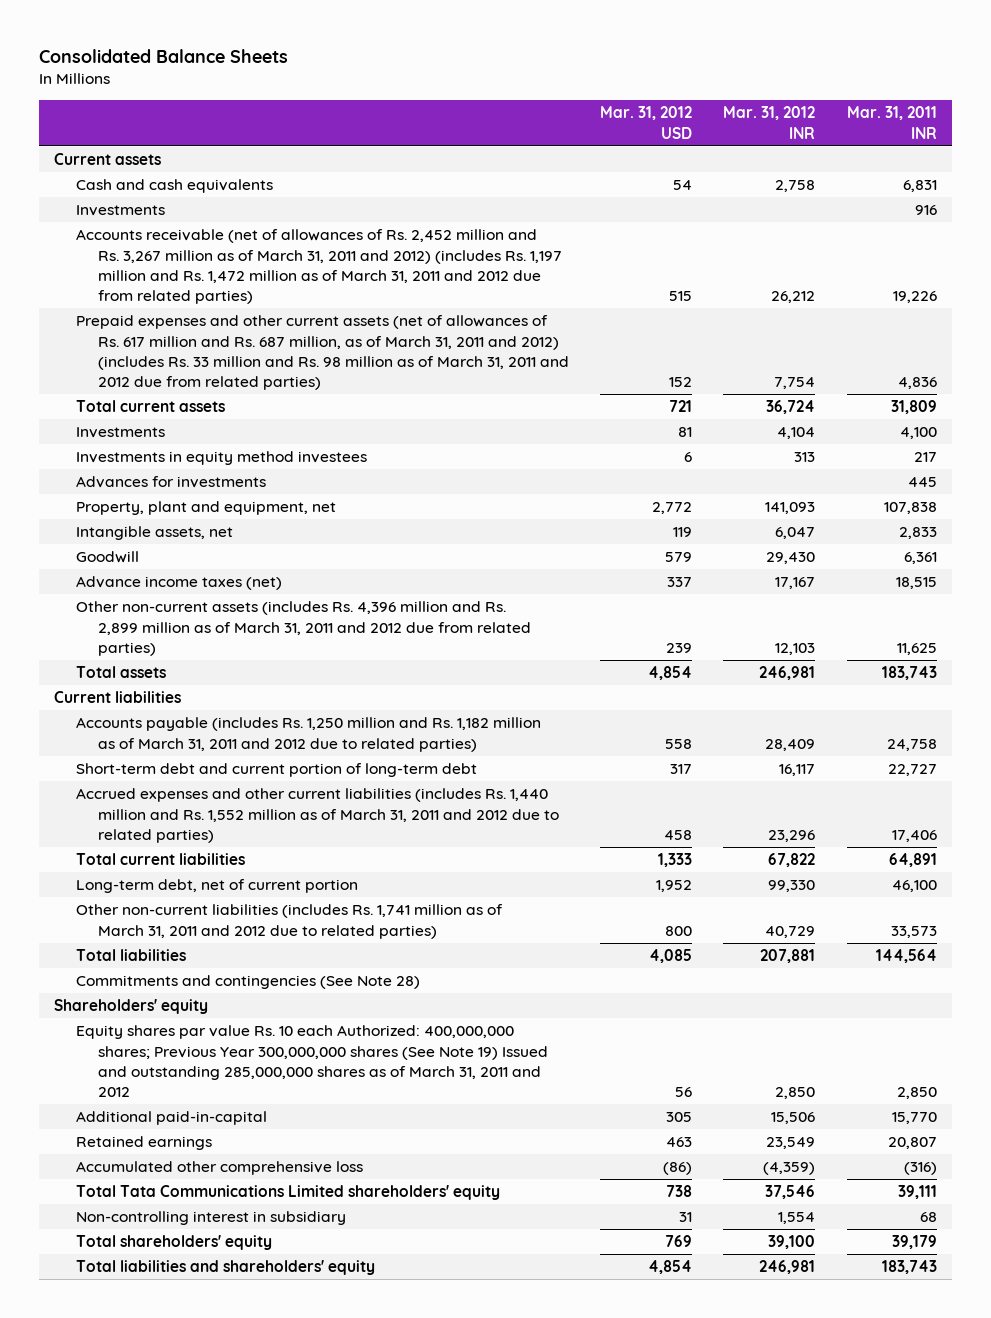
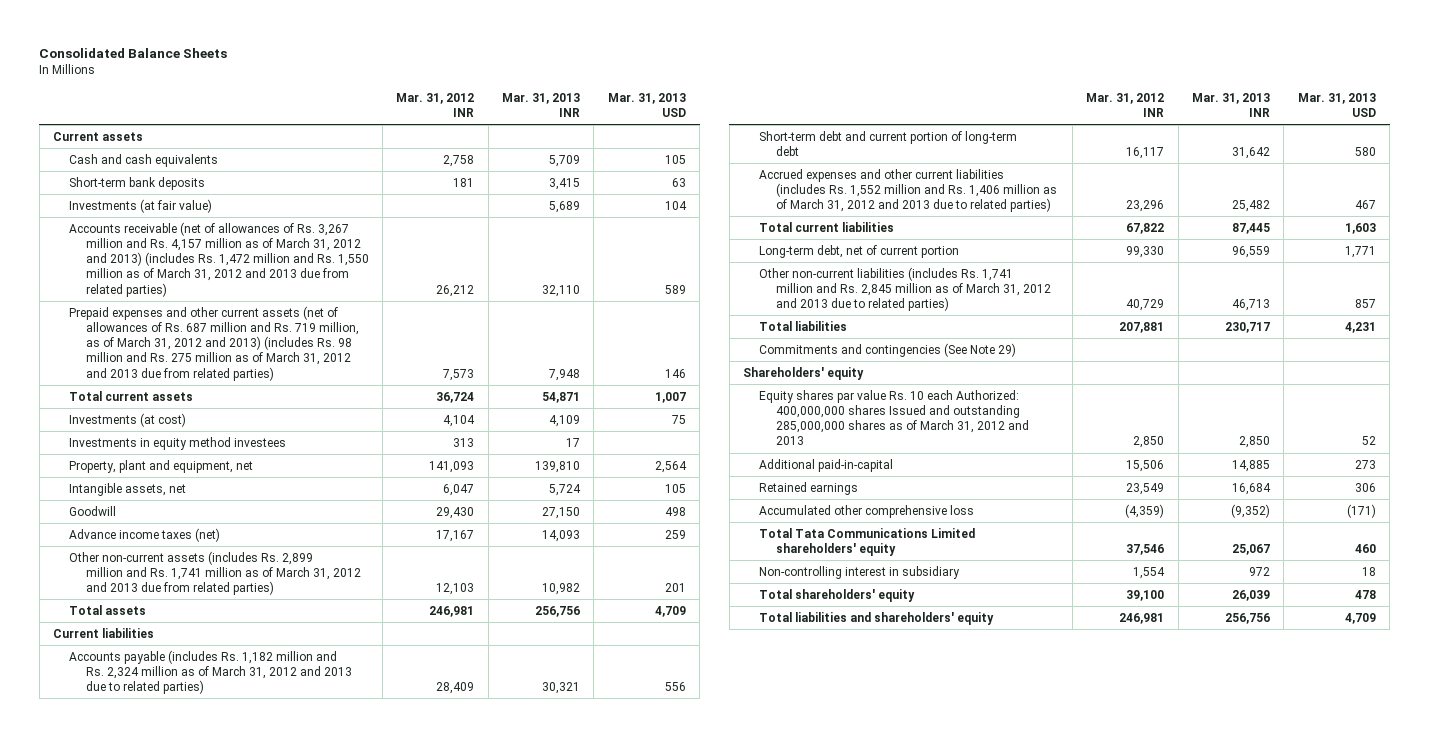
- | Mar. 31, 2012 USD | Mar. 31, 2012 INR | Mar. 31, 2011 INR
+ | Mar. 31, 2012 INR | Mar. 31, 2013 INR | Mar. 31, 2013 USD
- Investments | | | 916
- Accounts receivable (net of allowances of Rs. 2,452 million and Rs. 3,267 million as of March 31, 2011 and 2012) (includes Rs. 1,197 million and Rs. 1,472 million as of March 31, 2011 and 2012 due from related parties) | 515 | 26,212 | 19,226
- Prepaid expenses and other current assets (net of allowances of Rs. 617 million and Rs. 687 million, as of March 31, 2011 and 2012) (includes Rs. 33 million and Rs. 98 million as of March 31, 2011 and 2012 due from related parties) | 152 | 7,754 | 4,836
+ Short-term bank deposits | 181 | 3,415 | 63
+ Investments (at fair value) | | 5,689 | 104
+ Accounts receivable (net of allowances of Rs. 3,267 million and Rs. 4,157 million as of March 31, 2012 and 2013) (includes Rs. 1,472 million and Rs. 1,550 million as of March 31, 2012 and 2013 due from related parties) | 26,212 | 32,110 | 589
+ Prepaid expenses and other current assets (net of allowances of Rs. 687 million and Rs. 719 million, as of March 31, 2012 and 2013) (includes Rs. 98 million and Rs. 275 million as of March 31, 2012 and 2013 due from related parties) | 7,573 | 7,948 | 146
- Investments | 81 | 4,104 | 4,100
+ Investments (at cost) | 4,104 | 4,109 | 75
- Advances for investments | | | 445
- Other non-current assets (includes Rs. 4,396 million and Rs. 2,899 million as of March 31, 2011 and 2012 due from related parties) | 239 | 12,103 | 11,625
+ Other non-current assets (includes Rs. 2,899 million and Rs. 1,741 million as of March 31, 2012 and 2013 due from related parties) | 12,103 | 10,982 | 201
- Accounts payable (includes Rs. 1,250 million and Rs. 1,182 million as of March 31, 2011 and 2012 due to related parties) | 558 | 28,409 | 24,758
+ Accounts payable (includes Rs. 1,182 million and Rs. 2,324 million as of March 31, 2012 and 2013 due to related parties) | 28,409 | 30,321 | 556
- Accrued expenses and other current liabilities (includes Rs. 1,440 million and Rs. 1,552 million as of March 31, 2011 and 2012 due to related parties) | 458 | 23,296 | 17,406
+ Accrued expenses and other current liabilities (includes Rs. 1,552 million and Rs. 1,406 million as of March 31, 2012 and 2013 due to related parties) | 23,296 | 25,482 | 467
- Other non-current liabilities (includes Rs. 1,741 million as of March 31, 2011 and 2012 due to related parties) | 800 | 40,729 | 33,573
+ Other non-current liabilities (includes Rs. 1,741 million and Rs. 2,845 million as of March 31, 2012 and 2013 due to related parties) | 40,729 | 46,713 | 857
- Commitments and contingencies (See Note 28)
+ Commitments and contingencies (See Note 29)
- Equity shares par value Rs. 10 each Authorized: 400,000,000 shares; Previous Year 300,000,000 shares (See Note 19) Issued and outstanding 285,000,000 shares as of March 31, 2011 and 2012 | 56 | 2,850 | 2,850
+ Equity shares par value Rs. 10 each Authorized: 400,000,000 shares Issued and outstanding 285,000,000 shares as of March 31, 2012 and 2013 | 2,850 | 2,850 | 52

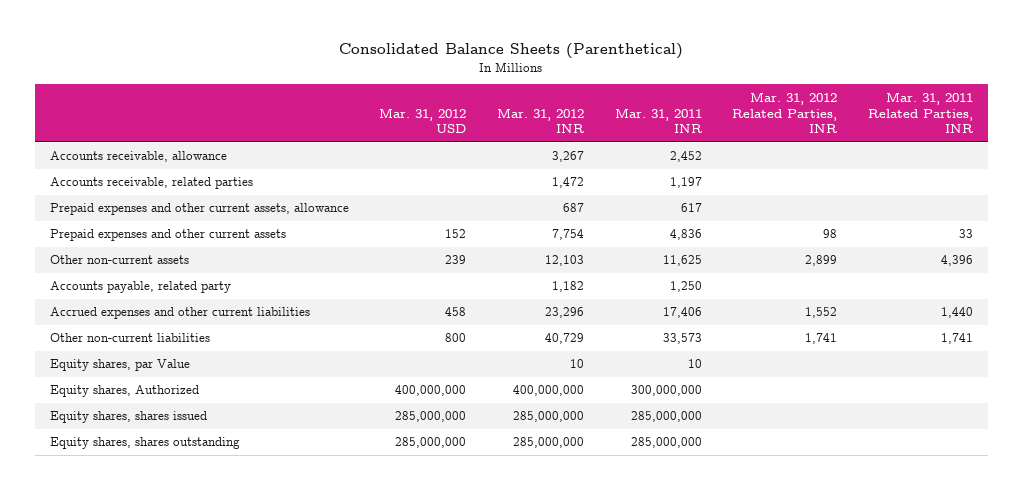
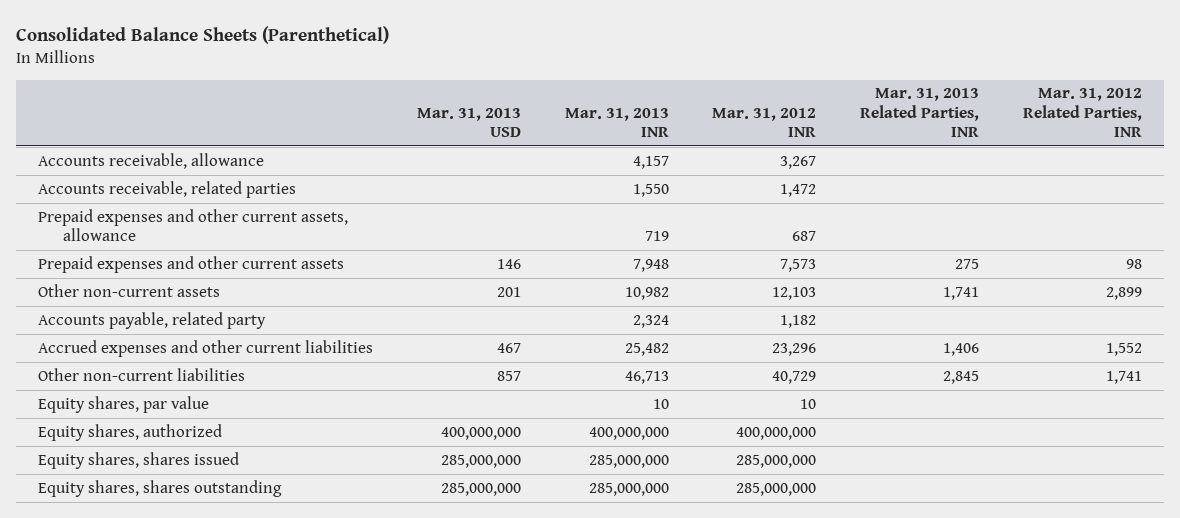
- | Mar. 31, 2012 USD | Mar. 31, 2012 INR | Mar. 31, 2011 INR | Mar. 31, 2012 Related Parties, INR | Mar. 31, 2011 Related Parties, INR
+ | Mar. 31, 2013 USD | Mar. 31, 2013 INR | Mar. 31, 2012 INR | Mar. 31, 2013 Related Parties, INR | Mar. 31, 2012 Related Parties, INR
- Prepaid expenses and other current assets | 152 | 7,754 | 4,836 | 98 | 33
+ Prepaid expenses and other current assets | 146 | 7,948 | 7,573 | 275 | 98
- Equity shares, par Value | | 10 | 10 | |
- Equity shares, Authorized | 400,000,000 | 400,000,000 | 300,000,000 | |
+ Equity shares, par value | | 10 | 10 | |
+ Equity shares, authorized | 400,000,000 | 400,000,000 | 400,000,000 | |

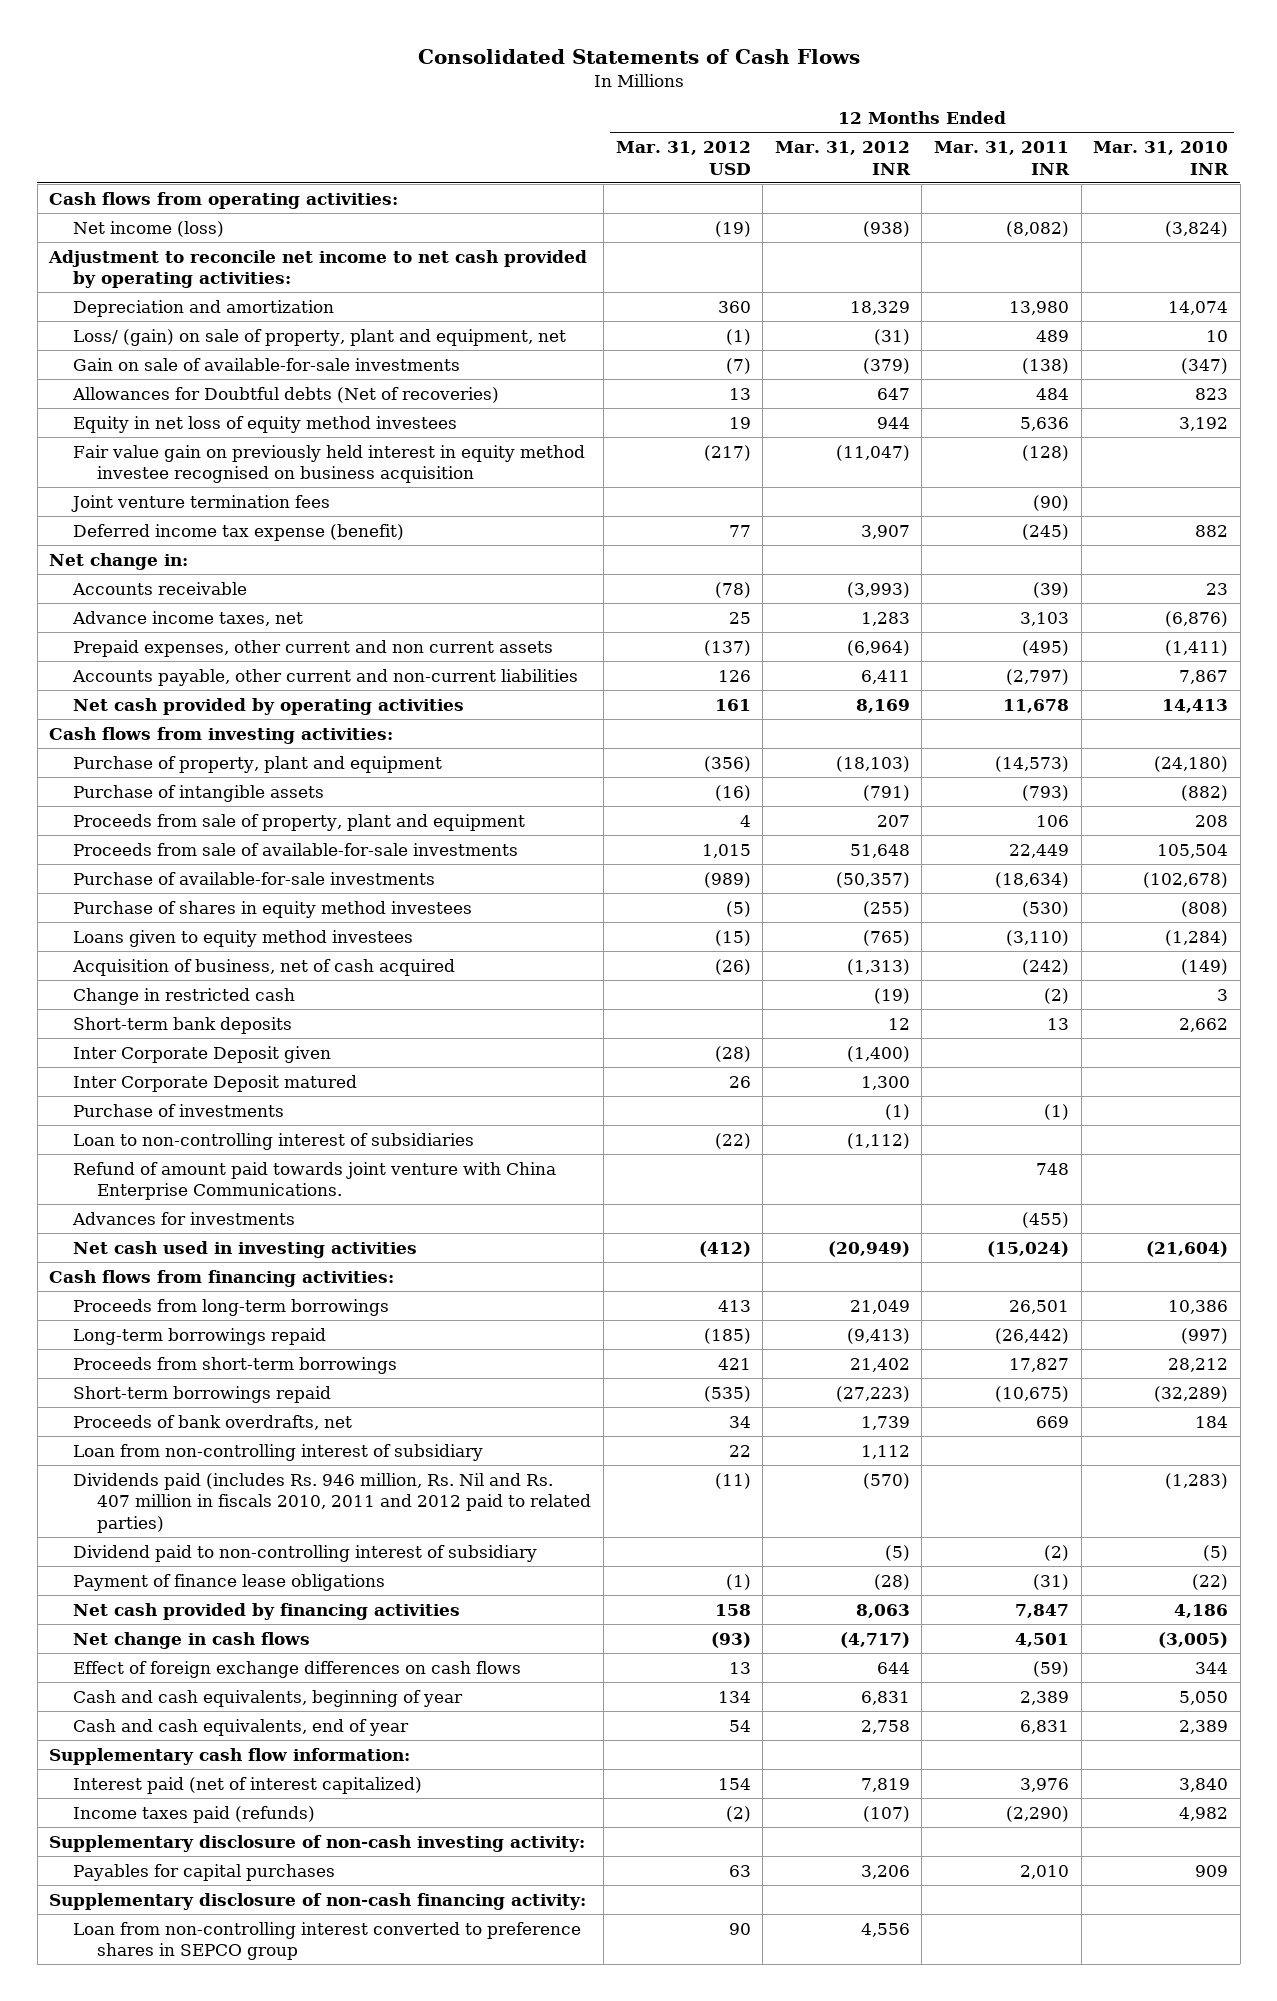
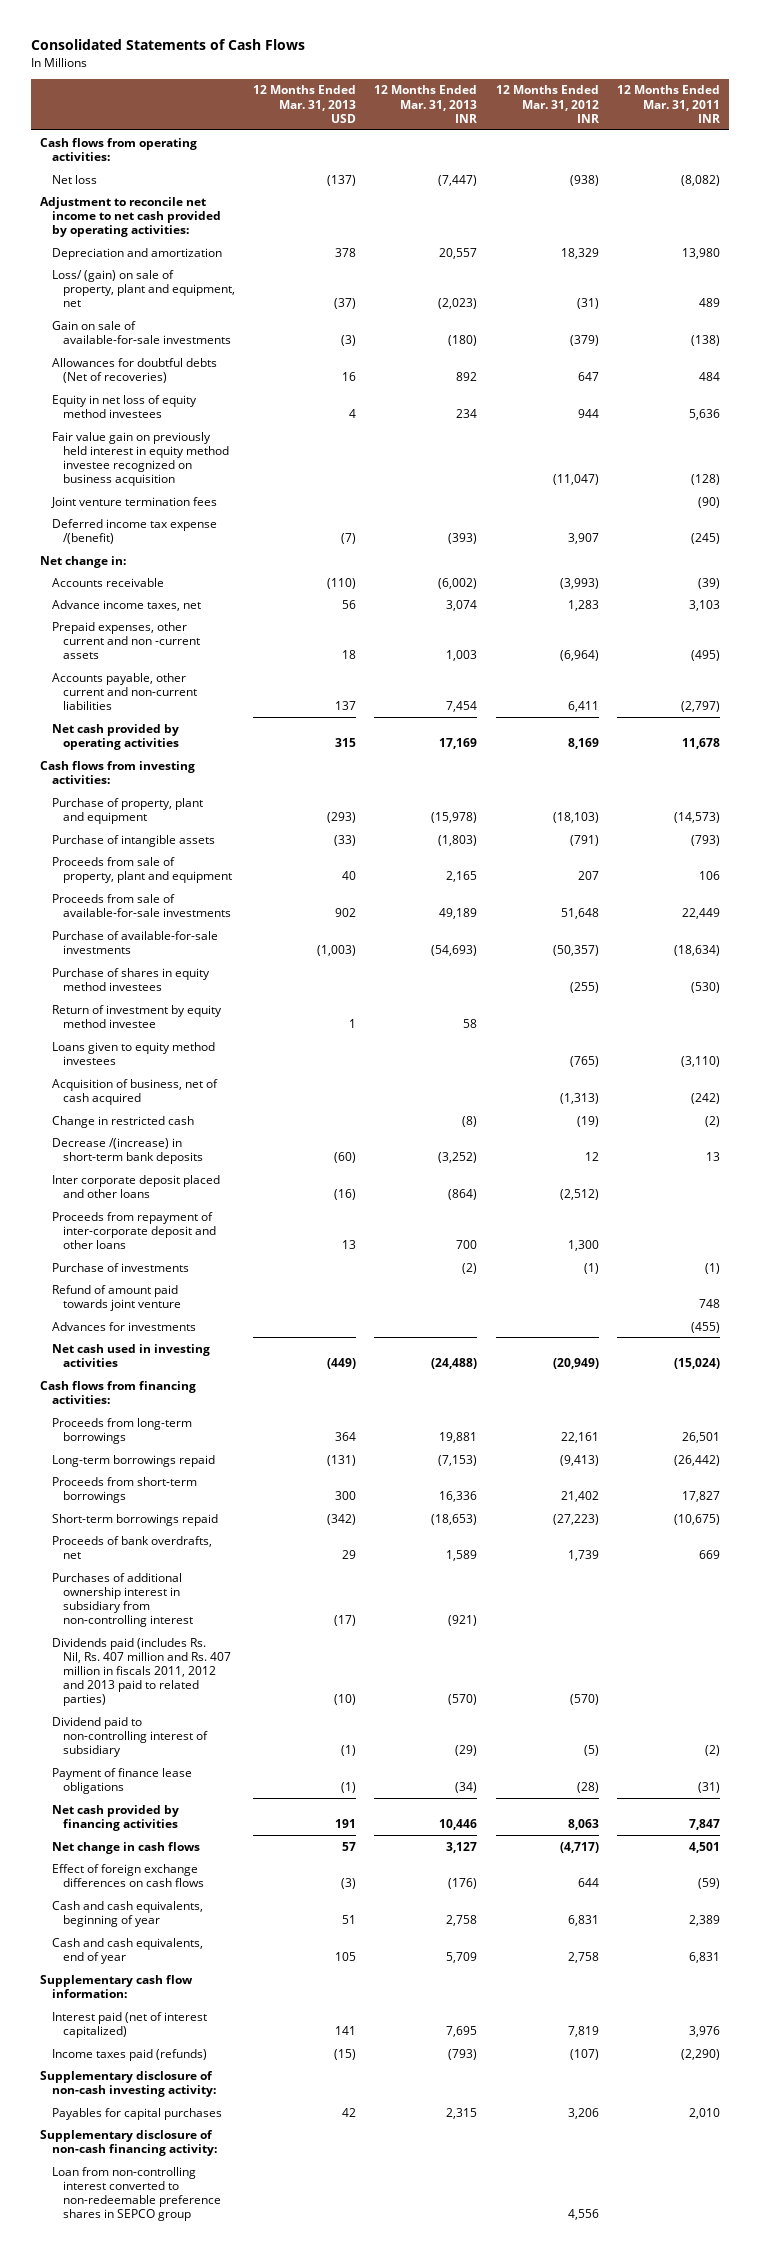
- | 12 Months Ended Mar. 31, 2012 USD | 12 Months Ended Mar. 31, 2012 INR | 12 Months Ended Mar. 31, 2011 INR | 12 Months Ended Mar. 31, 2010 INR
+ | 12 Months Ended Mar. 31, 2013 USD | 12 Months Ended Mar. 31, 2013 INR | 12 Months Ended Mar. 31, 2012 INR | 12 Months Ended Mar. 31, 2011 INR
- Net income (loss) | (19) | (938) | (8,082) | (3,824)
+ Net loss | (137) | (7,447) | (938) | (8,082)
- Allowances for Doubtful debts (Net of recoveries) | 13 | 647 | 484 | 823
+ Allowances for doubtful debts (Net of recoveries) | 16 | 892 | 647 | 484
- Fair value gain on previously held interest in equity method investee recognised on business acquisition | (217) | (11,047) | (128) |
+ Fair value gain on previously held interest in equity method investee recognized on business acquisition | | | (11,047) | (128)
- Deferred income tax expense (benefit) | 77 | 3,907 | (245) | 882
+ Deferred income tax expense /(benefit) | (7) | (393) | 3,907 | (245)
- Prepaid expenses, other current and non current assets | (137) | (6,964) | (495) | (1,411)
+ Prepaid expenses, other current and non -current assets | 18 | 1,003 | (6,964) | (495)
+ Return of investment by equity method investee | 1 | 58 | |
- Short-term bank deposits | | 12 | 13 | 2,662
- Inter Corporate Deposit given | (28) | (1,400) | |
- Inter Corporate Deposit matured | 26 | 1,300 | |
+ Decrease /(increase) in short-term bank deposits | (60) | (3,252) | 12 | 13
+ Inter corporate deposit placed and other loans | (16) | (864) | (2,512) |
+ Proceeds from repayment of inter-corporate deposit and other loans | 13 | 700 | 1,300 |
- Loan to non-controlling interest of subsidiaries | (22) | (1,112) | |
- Refund of amount paid towards joint venture with China Enterprise Communications. | | | 748 |
+ Refund of amount paid towards joint venture | | | | 748
- Proceeds from long-term borrowings | 413 | 21,049 | 26,501 | 10,386
+ Proceeds from long-term borrowings | 364 | 19,881 | 22,161 | 26,501
- Loan from non-controlling interest of subsidiary | 22 | 1,112 | |
- Dividends paid (includes Rs. 946 million, Rs. Nil and Rs. 407 million in fiscals 2010, 2011 and 2012 paid to related parties) | (11) | (570) | | (1,283)
+ Purchases of additional ownership interest in subsidiary from non-controlling interest | (17) | (921) | |
+ Dividends paid (includes Rs. Nil, Rs. 407 million and Rs. 407 million in fiscals 2011, 2012 and 2013 paid to related parties) | (10) | (570) | (570) |
- Loan from non-controlling interest converted to preference shares in SEPCO group | 90 | 4,556 | |
+ Loan from non-controlling interest converted to non-redeemable preference shares in SEPCO group | | | 4,556 |

